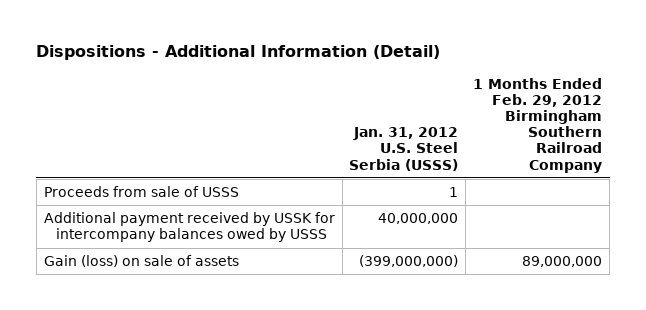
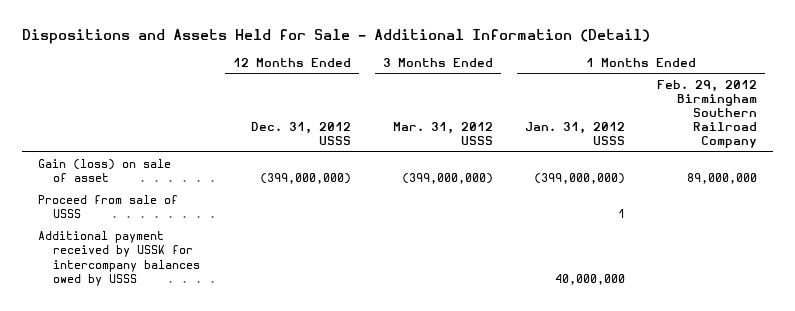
- Dispositions - Additional Information (Detail)
+ Dispositions and Assets Held for Sale - Additional Information (Detail)
- | Jan. 31, 2012 U.S. Steel Serbia (USSS) | 1 Months Ended Feb. 29, 2012 Birmingham Southern Railroad Company
+ | 12 Months Ended Dec. 31, 2012 USSS | 3 Months Ended Mar. 31, 2012 USSS | 1 Months Ended Jan. 31, 2012 USSS | 1 Months Ended Feb. 29, 2012 Birmingham Southern Railroad Company
- Proceeds from sale of USSS | 1 |
+ Gain (loss) on sale of asset | (399,000,000) | (399,000,000) | (399,000,000) | 89,000,000
+ Proceed from sale of USSS | | | 1 |
- Gain (loss) on sale of assets | (399,000,000) | 89,000,000

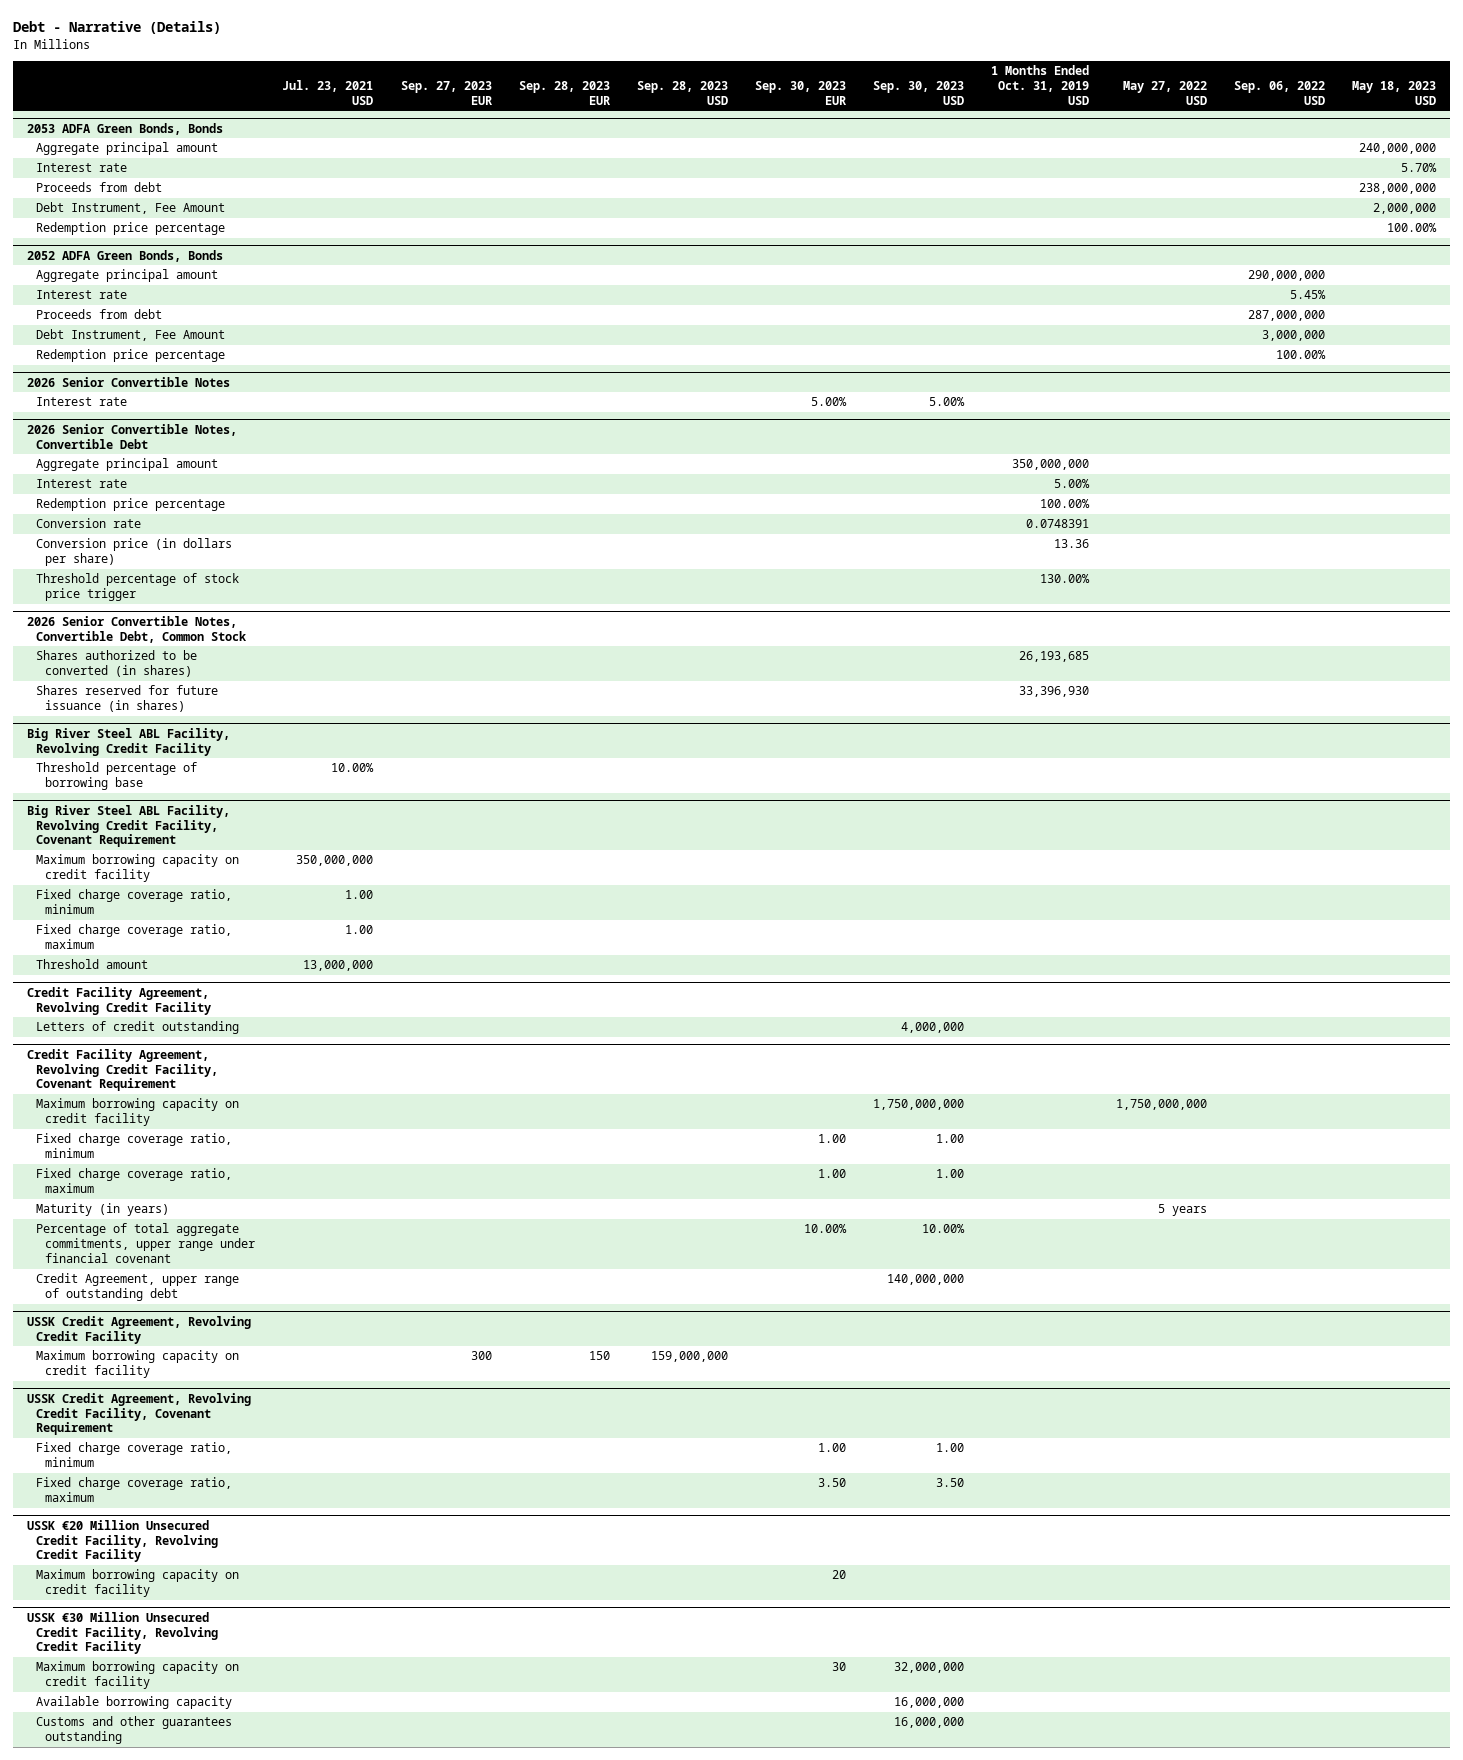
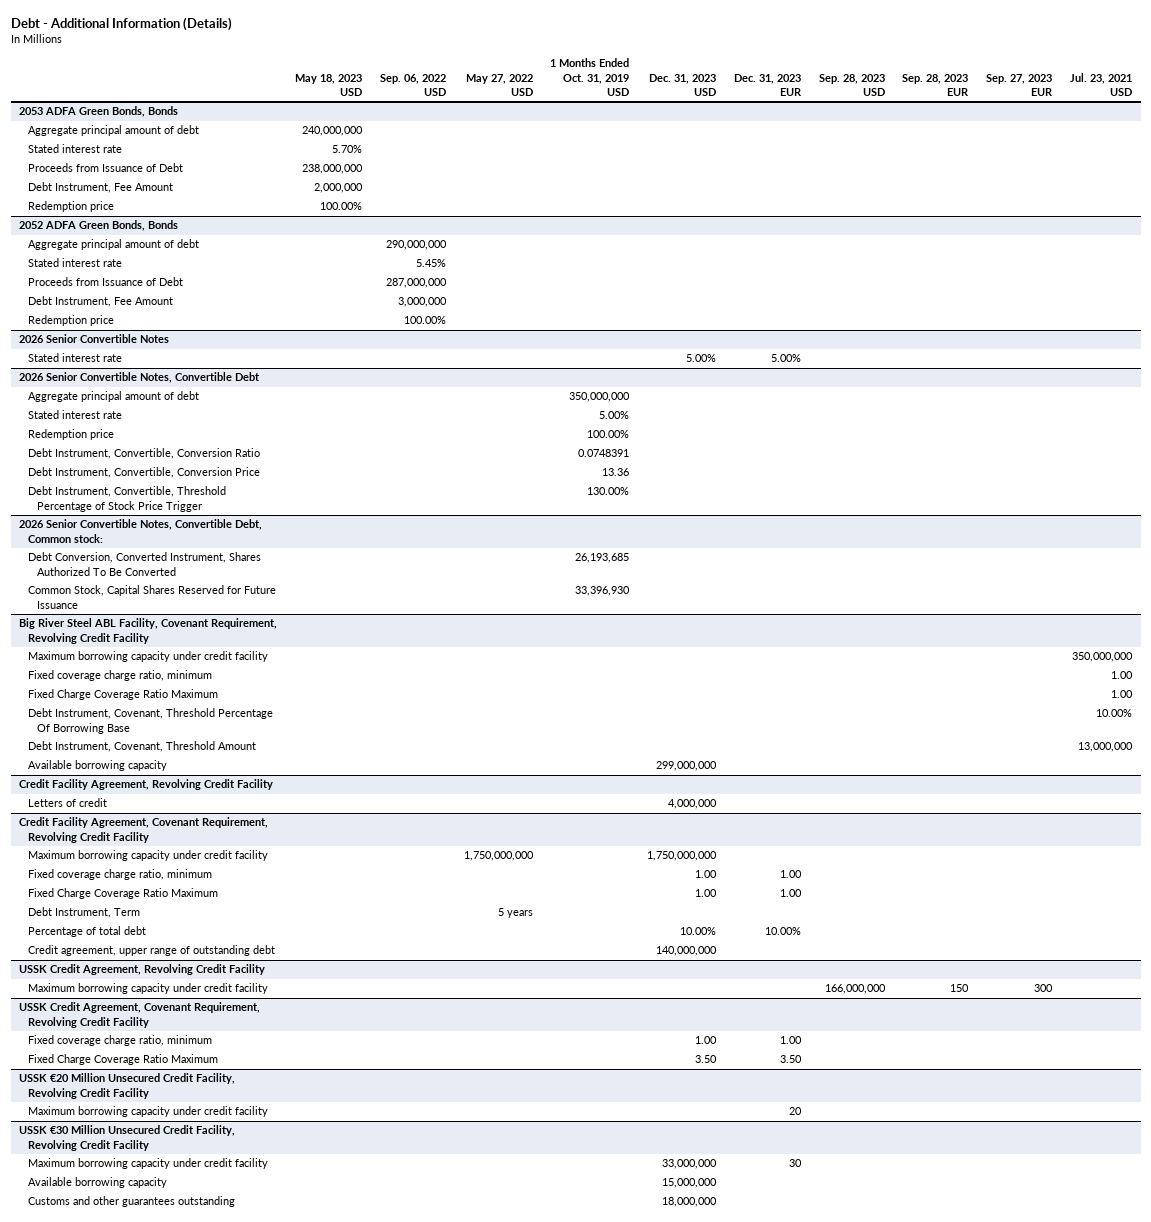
- Debt - Narrative (Details)
+ Debt - Additional Information (Details)
- | Jul. 23, 2021 USD | Sep. 27, 2023 EUR | Sep. 28, 2023 EUR | Sep. 28, 2023 USD | Sep. 30, 2023 EUR | Sep. 30, 2023 USD | 1 Months Ended Oct. 31, 2019 USD | May 27, 2022 USD | Sep. 06, 2022 USD | May 18, 2023 USD
+ | May 18, 2023 USD | Sep. 06, 2022 USD | May 27, 2022 USD | 1 Months Ended Oct. 31, 2019 USD | Dec. 31, 2023 USD | Dec. 31, 2023 EUR | Sep. 28, 2023 USD | Sep. 28, 2023 EUR | Sep. 27, 2023 EUR | Jul. 23, 2021 USD
@ 2053 ADFA Green Bonds, Bonds
- Aggregate principal amount | | | | | | | | | | 240,000,000
- Interest rate | | | | | | | | | | 5.70%
- Proceeds from debt | | | | | | | | | | 238,000,000
+ Aggregate principal amount of debt | 240,000,000 | | | | | | | | |
+ Stated interest rate | 5.70% | | | | | | | | |
+ Proceeds from Issuance of Debt | 238,000,000 | | | | | | | | |
- Redemption price percentage | | | | | | | | | | 100.00%
+ Redemption price | 100.00% | | | | | | | | |
@ 2052 ADFA Green Bonds, Bonds
- Aggregate principal amount | | | | | | | | | 290,000,000 |
- Interest rate | | | | | | | | | 5.45% |
- Proceeds from debt | | | | | | | | | 287,000,000 |
+ Aggregate principal amount of debt | | 290,000,000 | | | | | | | |
+ Stated interest rate | | 5.45% | | | | | | | |
+ Proceeds from Issuance of Debt | | 287,000,000 | | | | | | | |
- Redemption price percentage | | | | | | | | | 100.00% |
+ Redemption price | | 100.00% | | | | | | | |
@ 2026 Senior Convertible Notes
- Interest rate | | | | | 5.00% | 5.00% | | | |
+ Stated interest rate | | | | | 5.00% | 5.00% | | | |
@ 2026 Senior Convertible Notes, Convertible Debt
- Aggregate principal amount | | | | | | | 350,000,000 | | |
- Interest rate | | | | | | | 5.00% | | |
- Redemption price percentage | | | | | | | 100.00% | | |
- Conversion rate | | | | | | | 0.0748391 | | |
- Conversion price (in dollars per share) | | | | | | | 13.36 | | |
- Threshold percentage of stock price trigger | | | | | | | 130.00% | | |
- 2026 Senior Convertible Notes, Convertible Debt, Common Stock
- Shares authorized to be converted (in shares) | | | | | | | 26,193,685 | | |
- Shares reserved for future issuance (in shares) | | | | | | | 33,396,930 | | |
- Big River Steel ABL Facility, Revolving Credit Facility
- Threshold percentage of borrowing base | 10.00% | | | | | | | | |
- Big River Steel ABL Facility, Revolving Credit Facility, Covenant Requirement
- Maximum borrowing capacity on credit facility | 350,000,000 | | | | | | | | |
- Fixed charge coverage ratio, minimum | 1.00 | | | | | | | | |
- Fixed charge coverage ratio, maximum | 1.00 | | | | | | | | |
- Threshold amount | 13,000,000 | | | | | | | | |
@ 2026 Senior Convertible Notes, Convertible Debt
+ Aggregate principal amount of debt | | | | 350,000,000 | | | | | |
+ Stated interest rate | | | | 5.00% | | | | | |
+ Redemption price | | | | 100.00% | | | | | |
+ Debt Instrument, Convertible, Conversion Ratio | | | | 0.0748391 | | | | | |
+ Debt Instrument, Convertible, Conversion Price | | | | 13.36 | | | | | |
+ Debt Instrument, Convertible, Threshold Percentage of Stock Price Trigger | | | | 130.00% | | | | | |
+ 2026 Senior Convertible Notes, Convertible Debt, Common stock:
+ Debt Conversion, Converted Instrument, Shares Authorized To Be Converted | | | | 26,193,685 | | | | | |
+ Common Stock, Capital Shares Reserved for Future Issuance | | | | 33,396,930 | | | | | |
+ Big River Steel ABL Facility, Covenant Requirement, Revolving Credit Facility
+ Maximum borrowing capacity under credit facility | | | | | | | | | | 350,000,000
+ Fixed coverage charge ratio, minimum | | | | | | | | | | 1.00
+ Fixed Charge Coverage Ratio Maximum | | | | | | | | | | 1.00
+ Debt Instrument, Covenant, Threshold Percentage Of Borrowing Base | | | | | | | | | | 10.00%
+ Debt Instrument, Covenant, Threshold Amount | | | | | | | | | | 13,000,000
+ Available borrowing capacity | | | | | 299,000,000 | | | | |
@ Credit Facility Agreement, Revolving Credit Facility
- Letters of credit outstanding | | | | | | 4,000,000 | | | |
- Credit Facility Agreement, Revolving Credit Facility, Covenant Requirement
- Maximum borrowing capacity on credit facility | | | | | | 1,750,000,000 | | 1,750,000,000 | |
- Fixed charge coverage ratio, minimum | | | | | 1.00 | 1.00 | | | |
- Fixed charge coverage ratio, maximum | | | | | 1.00 | 1.00 | | | |
- Maturity (in years) | | | | | | | | 5 years | |
- Percentage of total aggregate commitments, upper range under financial covenant | | | | | 10.00% | 10.00% | | | |
- Credit Agreement, upper range of outstanding debt | | | | | | 140,000,000 | | | |
@ Credit Facility Agreement, Revolving Credit Facility
+ Letters of credit | | | | | 4,000,000 | | | | |
+ Credit Facility Agreement, Covenant Requirement, Revolving Credit Facility
+ Maximum borrowing capacity under credit facility | | | 1,750,000,000 | | 1,750,000,000 | | | | |
+ Fixed coverage charge ratio, minimum | | | | | 1.00 | 1.00 | | | |
+ Fixed Charge Coverage Ratio Maximum | | | | | 1.00 | 1.00 | | | |
+ Debt Instrument, Term | | | 5 years | | | | | | |
+ Percentage of total debt | | | | | 10.00% | 10.00% | | | |
+ Credit agreement, upper range of outstanding debt | | | | | 140,000,000 | | | | |
@ USSK Credit Agreement, Revolving Credit Facility
- Maximum borrowing capacity on credit facility | | 300 | 150 | 159,000,000 | | | | | |
- USSK Credit Agreement, Revolving Credit Facility, Covenant Requirement
- Fixed charge coverage ratio, minimum | | | | | 1.00 | 1.00 | | | |
- Fixed charge coverage ratio, maximum | | | | | 3.50 | 3.50 | | | |
@ USSK Credit Agreement, Revolving Credit Facility
+ Maximum borrowing capacity under credit facility | | | | | | | 166,000,000 | 150 | 300 |
+ USSK Credit Agreement, Covenant Requirement, Revolving Credit Facility
+ Fixed coverage charge ratio, minimum | | | | | 1.00 | 1.00 | | | |
+ Fixed Charge Coverage Ratio Maximum | | | | | 3.50 | 3.50 | | | |
@ USSK €20 Million Unsecured Credit Facility, Revolving Credit Facility
- Maximum borrowing capacity on credit facility | | | | | 20 | | | | |
+ Maximum borrowing capacity under credit facility | | | | | | 20 | | | |
@ USSK €30 Million Unsecured Credit Facility, Revolving Credit Facility
- Maximum borrowing capacity on credit facility | | | | | 30 | 32,000,000 | | | |
+ Maximum borrowing capacity under credit facility | | | | | 33,000,000 | 30 | | | |

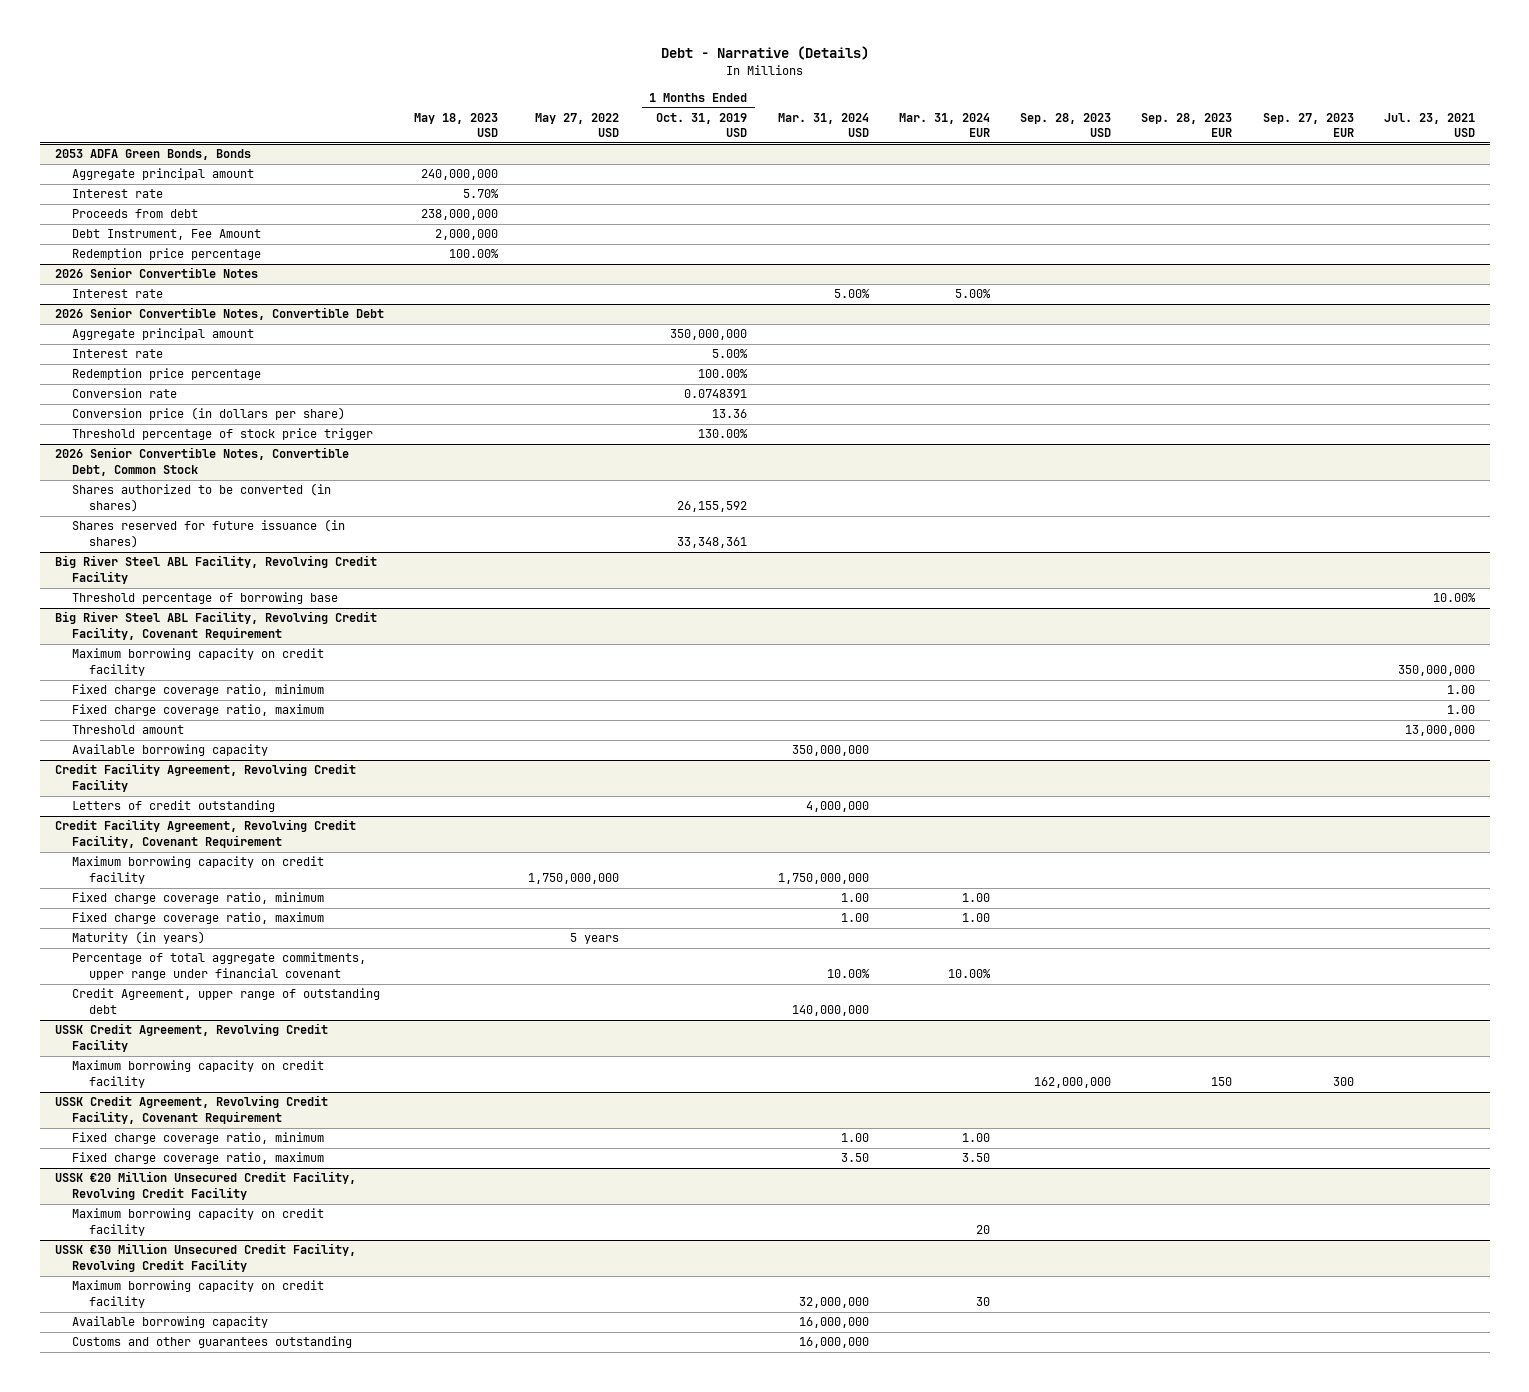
- Debt - Additional Information (Details)
+ Debt - Narrative (Details)
- | May 18, 2023 USD | Sep. 06, 2022 USD | May 27, 2022 USD | 1 Months Ended Oct. 31, 2019 USD | Dec. 31, 2023 USD | Dec. 31, 2023 EUR | Sep. 28, 2023 USD | Sep. 28, 2023 EUR | Sep. 27, 2023 EUR | Jul. 23, 2021 USD
+ | May 18, 2023 USD | May 27, 2022 USD | 1 Months Ended Oct. 31, 2019 USD | Mar. 31, 2024 USD | Mar. 31, 2024 EUR | Sep. 28, 2023 USD | Sep. 28, 2023 EUR | Sep. 27, 2023 EUR | Jul. 23, 2021 USD
@ 2053 ADFA Green Bonds, Bonds
- Aggregate principal amount of debt | 240,000,000 | | | | | | | | |
- Stated interest rate | 5.70% | | | | | | | | |
- Proceeds from Issuance of Debt | 238,000,000 | | | | | | | | |
+ Aggregate principal amount | 240,000,000 | | | | | | | |
+ Interest rate | 5.70% | | | | | | | |
+ Proceeds from debt | 238,000,000 | | | | | | | |
- Redemption price | 100.00% | | | | | | | | |
- 2052 ADFA Green Bonds, Bonds
- Aggregate principal amount of debt | | 290,000,000 | | | | | | | |
- Stated interest rate | | 5.45% | | | | | | | |
- Proceeds from Issuance of Debt | | 287,000,000 | | | | | | | |
- Debt Instrument, Fee Amount | | 3,000,000 | | | | | | | |
- Redemption price | | 100.00% | | | | | | | |
@ 2053 ADFA Green Bonds, Bonds
+ Redemption price percentage | 100.00% | | | | | | | |
@ 2026 Senior Convertible Notes
- Stated interest rate | | | | | 5.00% | 5.00% | | | |
+ Interest rate | | | | 5.00% | 5.00% | | | |
@ 2026 Senior Convertible Notes, Convertible Debt
- Aggregate principal amount of debt | | | | 350,000,000 | | | | | |
- Stated interest rate | | | | 5.00% | | | | | |
- Redemption price | | | | 100.00% | | | | | |
- Debt Instrument, Convertible, Conversion Ratio | | | | 0.0748391 | | | | | |
- Debt Instrument, Convertible, Conversion Price | | | | 13.36 | | | | | |
- Debt Instrument, Convertible, Threshold Percentage of Stock Price Trigger | | | | 130.00% | | | | | |
- 2026 Senior Convertible Notes, Convertible Debt, Common stock:
- Debt Conversion, Converted Instrument, Shares Authorized To Be Converted | | | | 26,193,685 | | | | | |
- Common Stock, Capital Shares Reserved for Future Issuance | | | | 33,396,930 | | | | | |
- Big River Steel ABL Facility, Covenant Requirement, Revolving Credit Facility
- Maximum borrowing capacity under credit facility | | | | | | | | | | 350,000,000
- Fixed coverage charge ratio, minimum | | | | | | | | | | 1.00
- Fixed Charge Coverage Ratio Maximum | | | | | | | | | | 1.00
- Debt Instrument, Covenant, Threshold Percentage Of Borrowing Base | | | | | | | | | | 10.00%
- Debt Instrument, Covenant, Threshold Amount | | | | | | | | | | 13,000,000
@ 2026 Senior Convertible Notes, Convertible Debt
+ Aggregate principal amount | | | 350,000,000 | | | | | |
+ Interest rate | | | 5.00% | | | | | |
+ Redemption price percentage | | | 100.00% | | | | | |
+ Conversion rate | | | 0.0748391 | | | | | |
+ Conversion price (in dollars per share) | | | 13.36 | | | | | |
+ Threshold percentage of stock price trigger | | | 130.00% | | | | | |
+ 2026 Senior Convertible Notes, Convertible Debt, Common Stock
+ Shares authorized to be converted (in shares) | | | 26,155,592 | | | | | |
+ Shares reserved for future issuance (in shares) | | | 33,348,361 | | | | | |
+ Big River Steel ABL Facility, Revolving Credit Facility
+ Threshold percentage of borrowing base | | | | | | | | | 10.00%
+ Big River Steel ABL Facility, Revolving Credit Facility, Covenant Requirement
+ Maximum borrowing capacity on credit facility | | | | | | | | | 350,000,000
+ Fixed charge coverage ratio, minimum | | | | | | | | | 1.00
+ Fixed charge coverage ratio, maximum | | | | | | | | | 1.00
+ Threshold amount | | | | | | | | | 13,000,000
@ Credit Facility Agreement, Revolving Credit Facility
- Letters of credit | | | | | 4,000,000 | | | | |
- Credit Facility Agreement, Covenant Requirement, Revolving Credit Facility
- Maximum borrowing capacity under credit facility | | | 1,750,000,000 | | 1,750,000,000 | | | | |
- Fixed coverage charge ratio, minimum | | | | | 1.00 | 1.00 | | | |
- Fixed Charge Coverage Ratio Maximum | | | | | 1.00 | 1.00 | | | |
- Debt Instrument, Term | | | 5 years | | | | | | |
- Percentage of total debt | | | | | 10.00% | 10.00% | | | |
- Credit agreement, upper range of outstanding debt | | | | | 140,000,000 | | | | |
@ Credit Facility Agreement, Revolving Credit Facility
+ Letters of credit outstanding | | | | 4,000,000 | | | | |
+ Credit Facility Agreement, Revolving Credit Facility, Covenant Requirement
+ Maximum borrowing capacity on credit facility | | 1,750,000,000 | | 1,750,000,000 | | | | |
+ Fixed charge coverage ratio, minimum | | | | 1.00 | 1.00 | | | |
+ Fixed charge coverage ratio, maximum | | | | 1.00 | 1.00 | | | |
+ Maturity (in years) | | 5 years | | | | | | |
+ Percentage of total aggregate commitments, upper range under financial covenant | | | | 10.00% | 10.00% | | | |
+ Credit Agreement, upper range of outstanding debt | | | | 140,000,000 | | | | |
@ USSK Credit Agreement, Revolving Credit Facility
- Maximum borrowing capacity under credit facility | | | | | | | 166,000,000 | 150 | 300 |
- USSK Credit Agreement, Covenant Requirement, Revolving Credit Facility
- Fixed coverage charge ratio, minimum | | | | | 1.00 | 1.00 | | | |
- Fixed Charge Coverage Ratio Maximum | | | | | 3.50 | 3.50 | | | |
@ USSK Credit Agreement, Revolving Credit Facility
+ Maximum borrowing capacity on credit facility | | | | | | 162,000,000 | 150 | 300 |
+ USSK Credit Agreement, Revolving Credit Facility, Covenant Requirement
+ Fixed charge coverage ratio, minimum | | | | 1.00 | 1.00 | | | |
+ Fixed charge coverage ratio, maximum | | | | 3.50 | 3.50 | | | |
@ USSK €20 Million Unsecured Credit Facility, Revolving Credit Facility
- Maximum borrowing capacity under credit facility | | | | | | 20 | | | |
+ Maximum borrowing capacity on credit facility | | | | | 20 | | | |
@ USSK €30 Million Unsecured Credit Facility, Revolving Credit Facility
- Maximum borrowing capacity under credit facility | | | | | 33,000,000 | 30 | | | |
+ Maximum borrowing capacity on credit facility | | | | 32,000,000 | 30 | | | |

